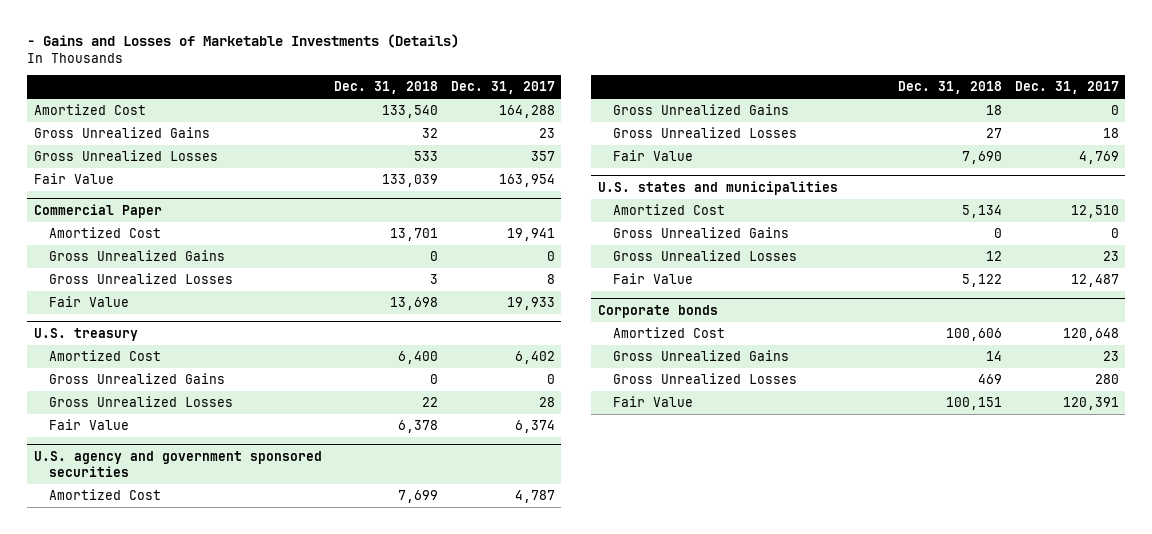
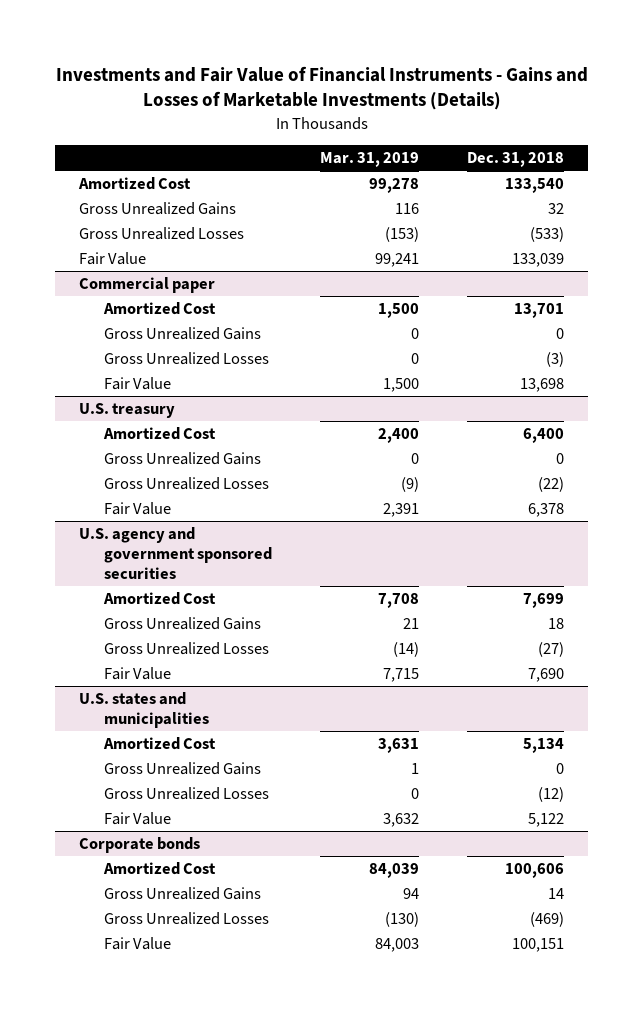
- - Gains and Losses of Marketable Investments (Details)
+ Investments and Fair Value of Financial Instruments - Gains and Losses of Marketable Investments (Details)
- | Dec. 31, 2018 | Dec. 31, 2017
+ | Mar. 31, 2019 | Dec. 31, 2018
- Gross Unrealized Losses | 533 | 357
+ Gross Unrealized Losses | (153) | (533)
- Commercial Paper
+ Commercial paper
- Gross Unrealized Losses | 3 | 8
+ Gross Unrealized Losses | 0 | (3)
@ U.S. treasury
- Gross Unrealized Losses | 22 | 28
+ Gross Unrealized Losses | (9) | (22)
@ U.S. agency and government sponsored securities
- Gross Unrealized Losses | 27 | 18
+ Gross Unrealized Losses | (14) | (27)
@ U.S. states and municipalities
- Gross Unrealized Losses | 12 | 23
+ Gross Unrealized Losses | 0 | (12)
@ Corporate bonds
- Gross Unrealized Losses | 469 | 280
+ Gross Unrealized Losses | (130) | (469)

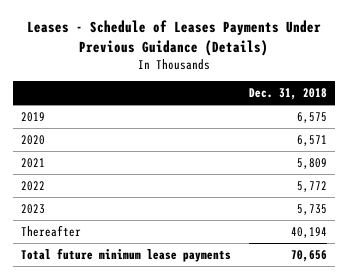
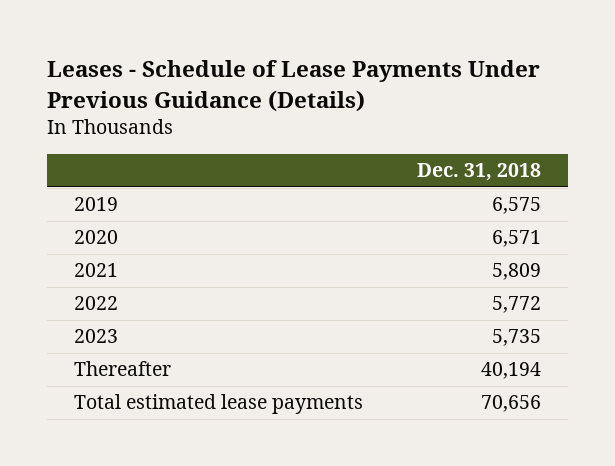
- Leases - Schedule of Leases Payments Under Previous Guidance (Details)
+ Leases - Schedule of Lease Payments Under Previous Guidance (Details)
- Total future minimum lease payments | 70,656
+ Total estimated lease payments | 70,656

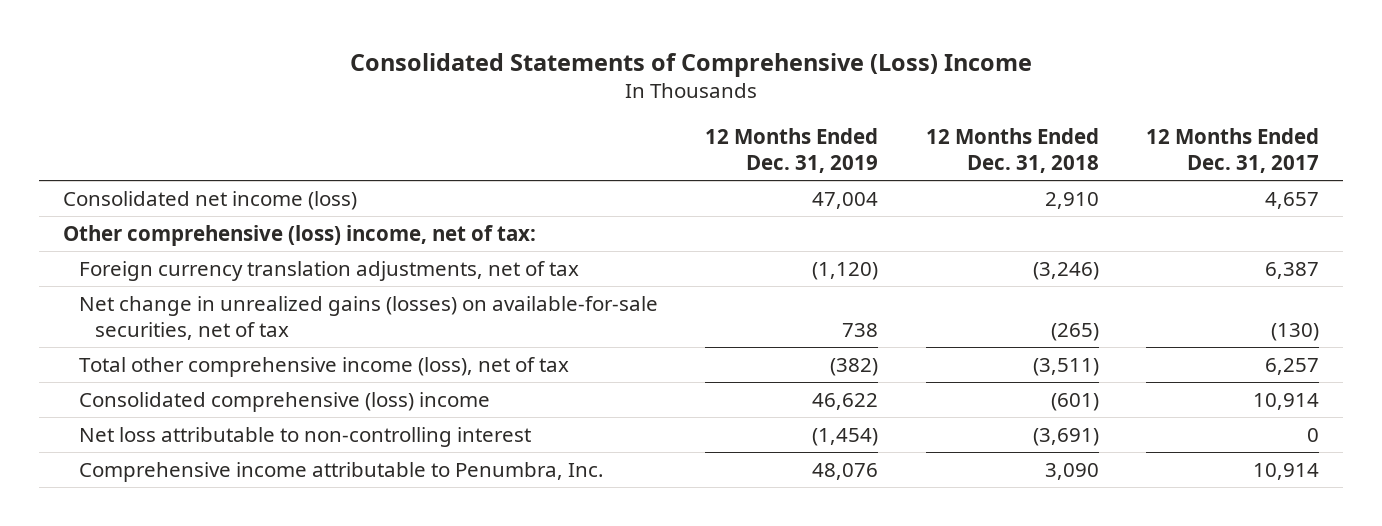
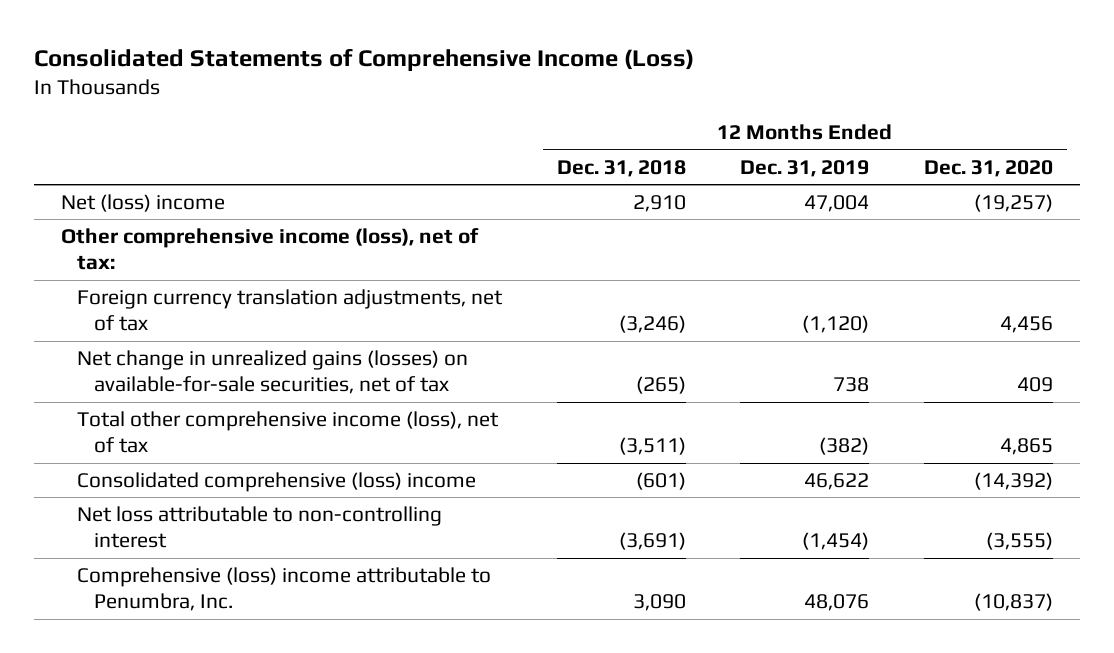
- Consolidated Statements of Comprehensive (Loss) Income
+ Consolidated Statements of Comprehensive Income (Loss)
- | 12 Months Ended Dec. 31, 2019 | 12 Months Ended Dec. 31, 2018 | 12 Months Ended Dec. 31, 2017
+ | 12 Months Ended Dec. 31, 2018 | 12 Months Ended Dec. 31, 2019 | 12 Months Ended Dec. 31, 2020
- Consolidated net income (loss) | 47,004 | 2,910 | 4,657
- Other comprehensive (loss) income, net of tax:
+ Net (loss) income | 2,910 | 47,004 | (19,257)
+ Other comprehensive income (loss), net of tax:
- Comprehensive income attributable to Penumbra, Inc. | 48,076 | 3,090 | 10,914
+ Comprehensive (loss) income attributable to Penumbra, Inc. | 3,090 | 48,076 | (10,837)

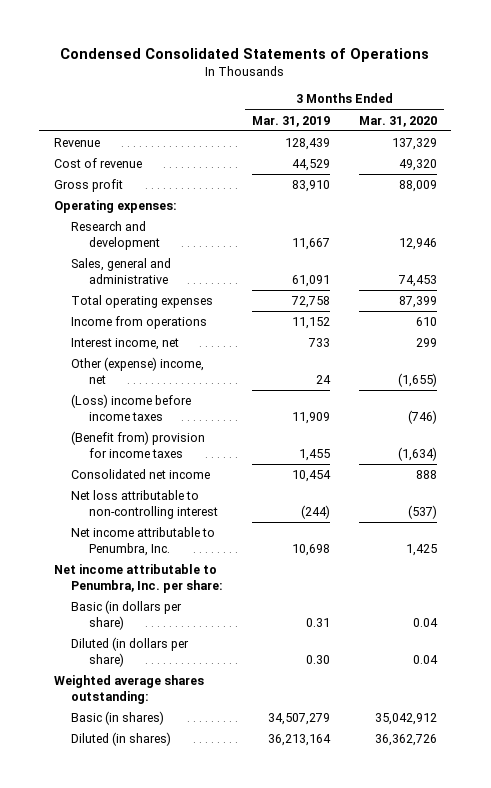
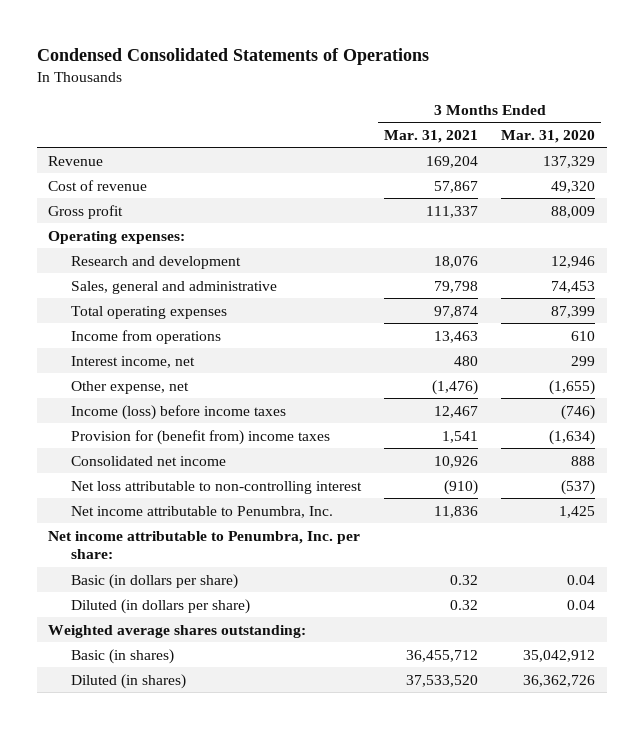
- | 3 Months Ended Mar. 31, 2019 | 3 Months Ended Mar. 31, 2020
+ | 3 Months Ended Mar. 31, 2021 | 3 Months Ended Mar. 31, 2020
- Other (expense) income, net | 24 | (1,655)
- (Loss) income before income taxes | 11,909 | (746)
- (Benefit from) provision for income taxes | 1,455 | (1,634)
+ Other expense, net | (1,476) | (1,655)
+ Income (loss) before income taxes | 12,467 | (746)
+ Provision for (benefit from) income taxes | 1,541 | (1,634)

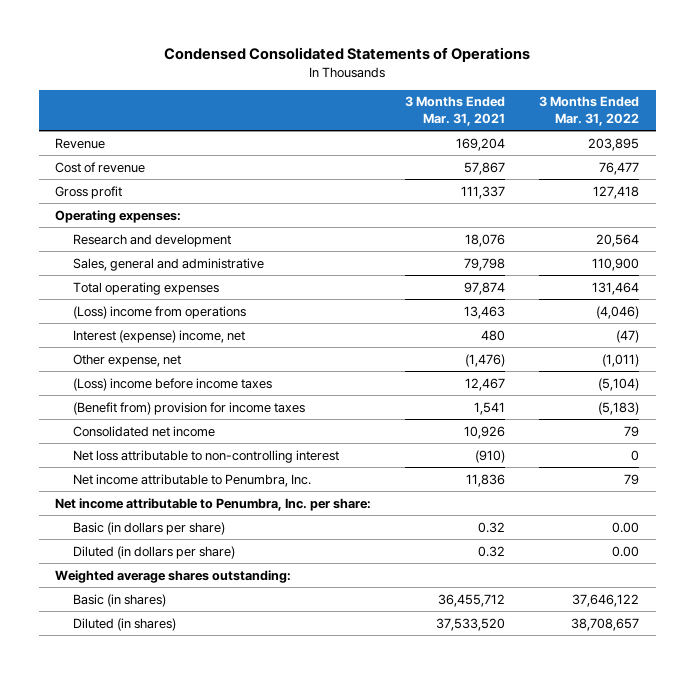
- | 3 Months Ended Mar. 31, 2021 | 3 Months Ended Mar. 31, 2020
+ | 3 Months Ended Mar. 31, 2021 | 3 Months Ended Mar. 31, 2022
- Income from operations | 13,463 | 610
- Interest income, net | 480 | 299
+ (Loss) income from operations | 13,463 | (4,046)
+ Interest (expense) income, net | 480 | (47)
- Income (loss) before income taxes | 12,467 | (746)
- Provision for (benefit from) income taxes | 1,541 | (1,634)
+ (Loss) income before income taxes | 12,467 | (5,104)
+ (Benefit from) provision for income taxes | 1,541 | (5,183)

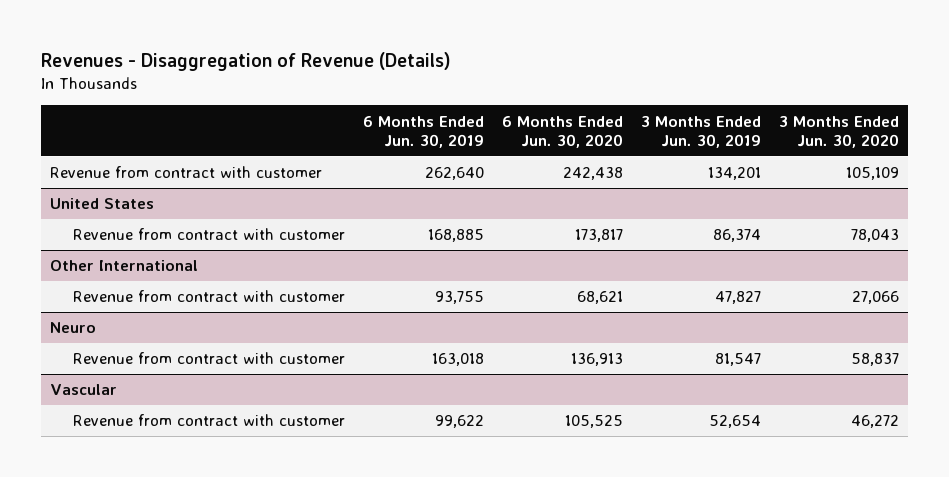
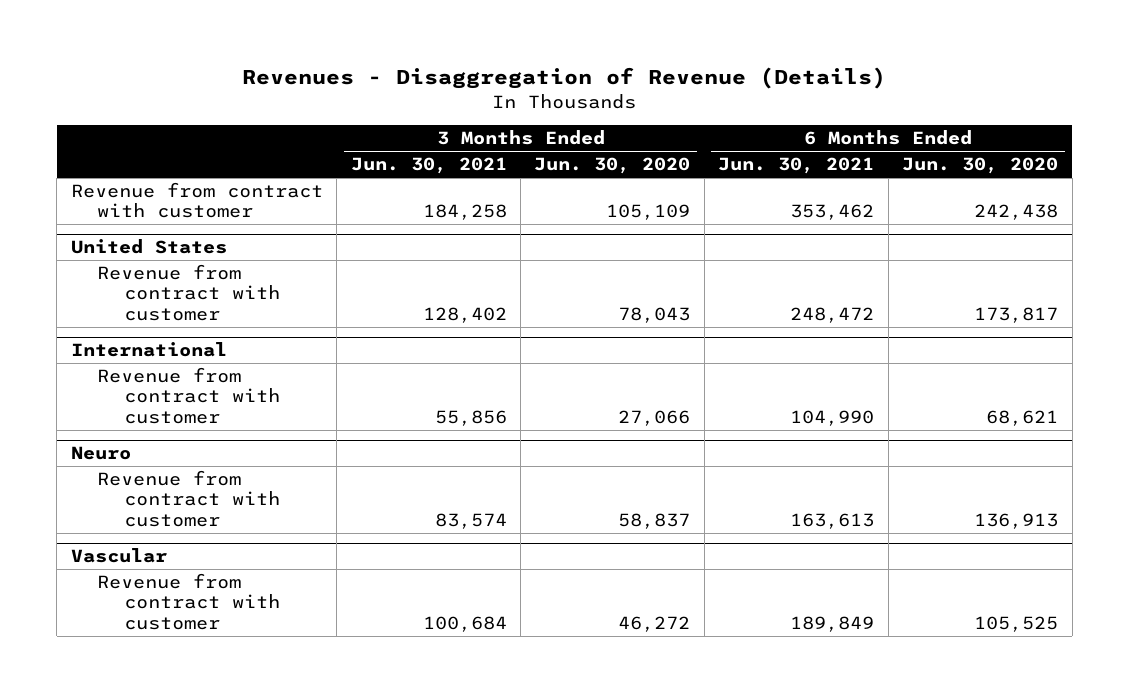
- | 6 Months Ended Jun. 30, 2019 | 6 Months Ended Jun. 30, 2020 | 3 Months Ended Jun. 30, 2019 | 3 Months Ended Jun. 30, 2020
+ | 3 Months Ended Jun. 30, 2021 | 3 Months Ended Jun. 30, 2020 | 6 Months Ended Jun. 30, 2021 | 6 Months Ended Jun. 30, 2020
- Other International
+ International

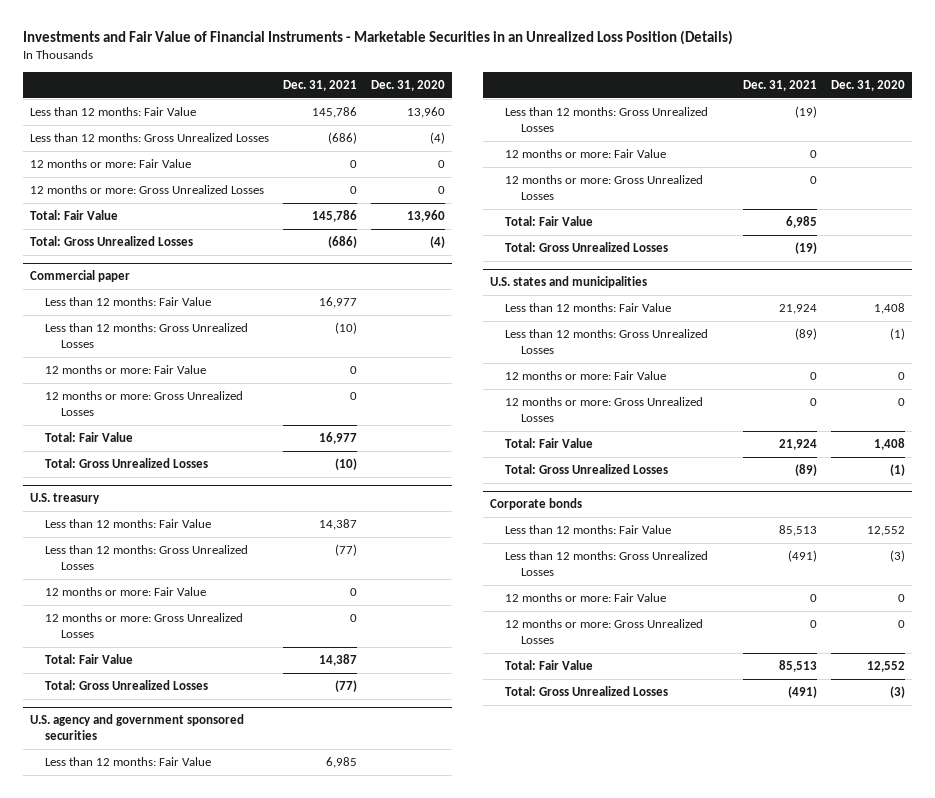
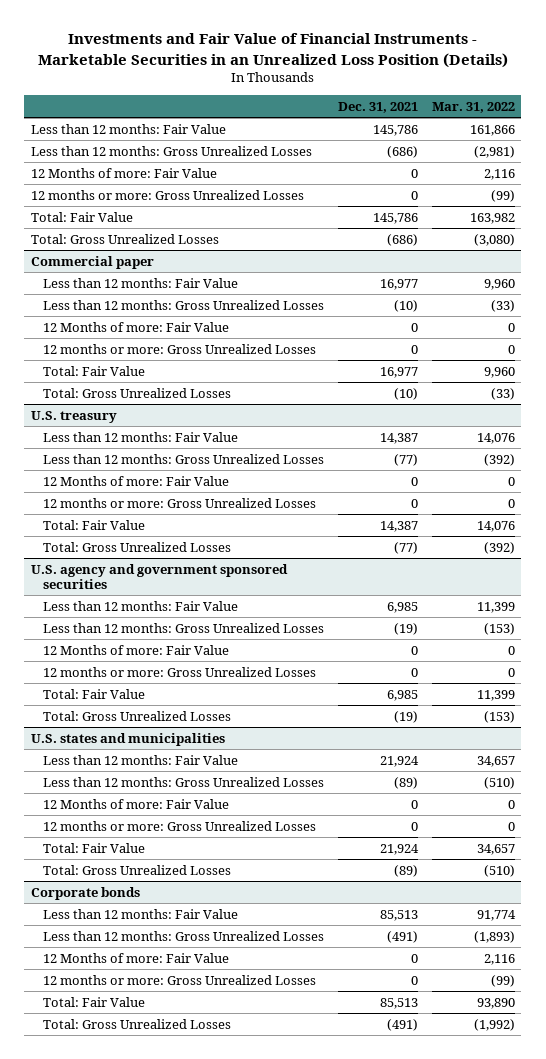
- | Dec. 31, 2021 | Dec. 31, 2020
+ | Dec. 31, 2021 | Mar. 31, 2022
- 12 months or more: Fair Value | 0 | 0
+ 12 Months of more: Fair Value | 0 | 2,116
@ Commercial paper
- 12 months or more: Fair Value | 0 |
+ 12 Months of more: Fair Value | 0 | 0
@ U.S. treasury
- 12 months or more: Fair Value | 0 |
+ 12 Months of more: Fair Value | 0 | 0
@ U.S. agency and government sponsored securities
- 12 months or more: Fair Value | 0 |
+ 12 Months of more: Fair Value | 0 | 0
@ U.S. states and municipalities
- 12 months or more: Fair Value | 0 | 0
+ 12 Months of more: Fair Value | 0 | 0
@ Corporate bonds
- 12 months or more: Fair Value | 0 | 0
+ 12 Months of more: Fair Value | 0 | 2,116

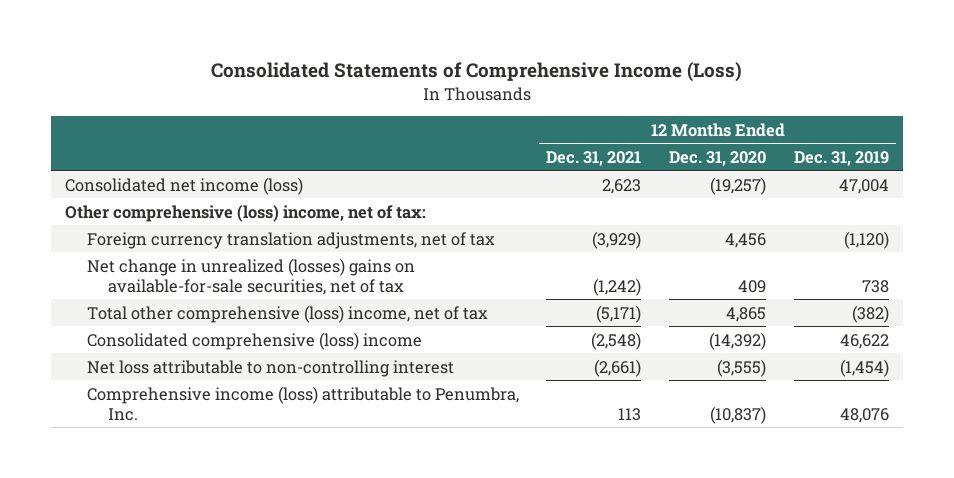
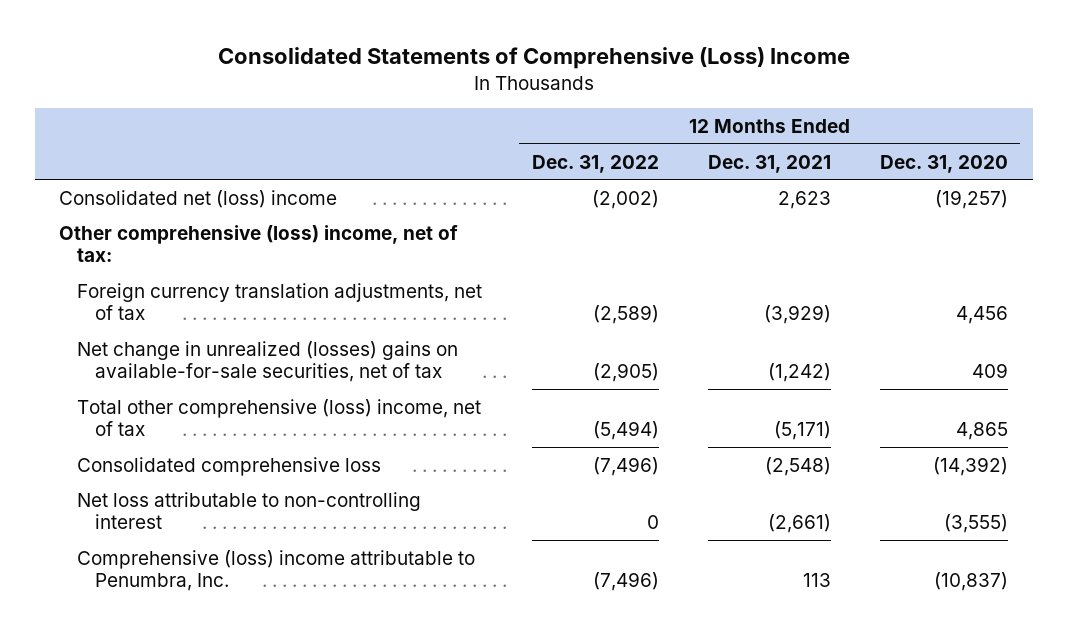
- Consolidated Statements of Comprehensive Income (Loss)
+ Consolidated Statements of Comprehensive (Loss) Income
- | 12 Months Ended Dec. 31, 2021 | 12 Months Ended Dec. 31, 2020 | 12 Months Ended Dec. 31, 2019
+ | 12 Months Ended Dec. 31, 2022 | 12 Months Ended Dec. 31, 2021 | 12 Months Ended Dec. 31, 2020
- Consolidated net income (loss) | 2,623 | (19,257) | 47,004
+ Consolidated net (loss) income | (2,002) | 2,623 | (19,257)
- Consolidated comprehensive (loss) income | (2,548) | (14,392) | 46,622
+ Consolidated comprehensive loss | (7,496) | (2,548) | (14,392)
- Comprehensive income (loss) attributable to Penumbra, Inc. | 113 | (10,837) | 48,076
+ Comprehensive (loss) income attributable to Penumbra, Inc. | (7,496) | 113 | (10,837)

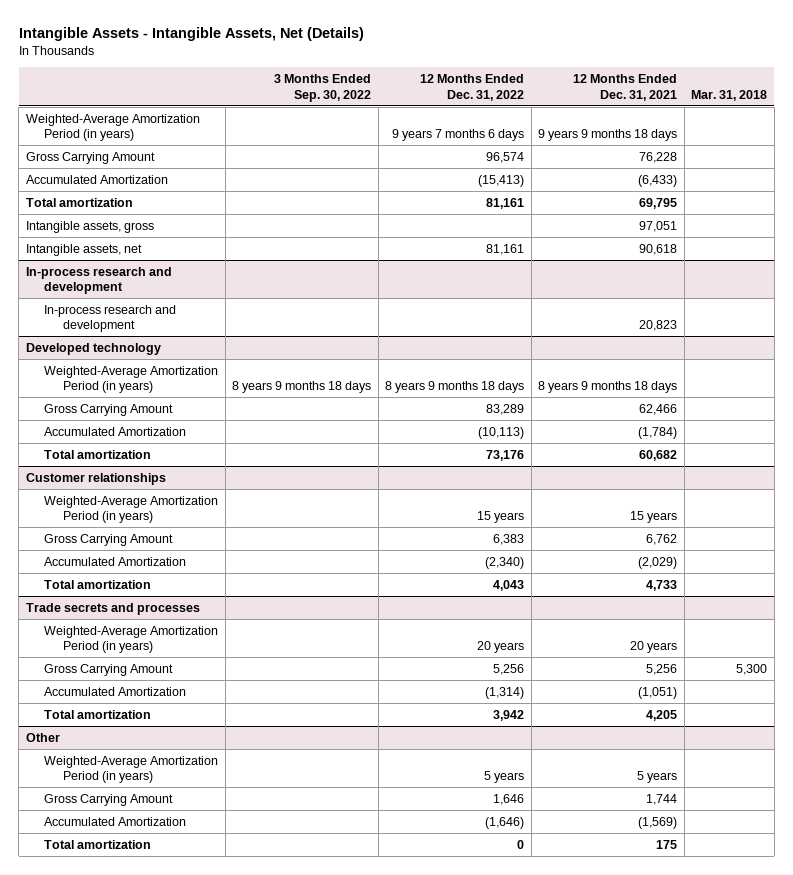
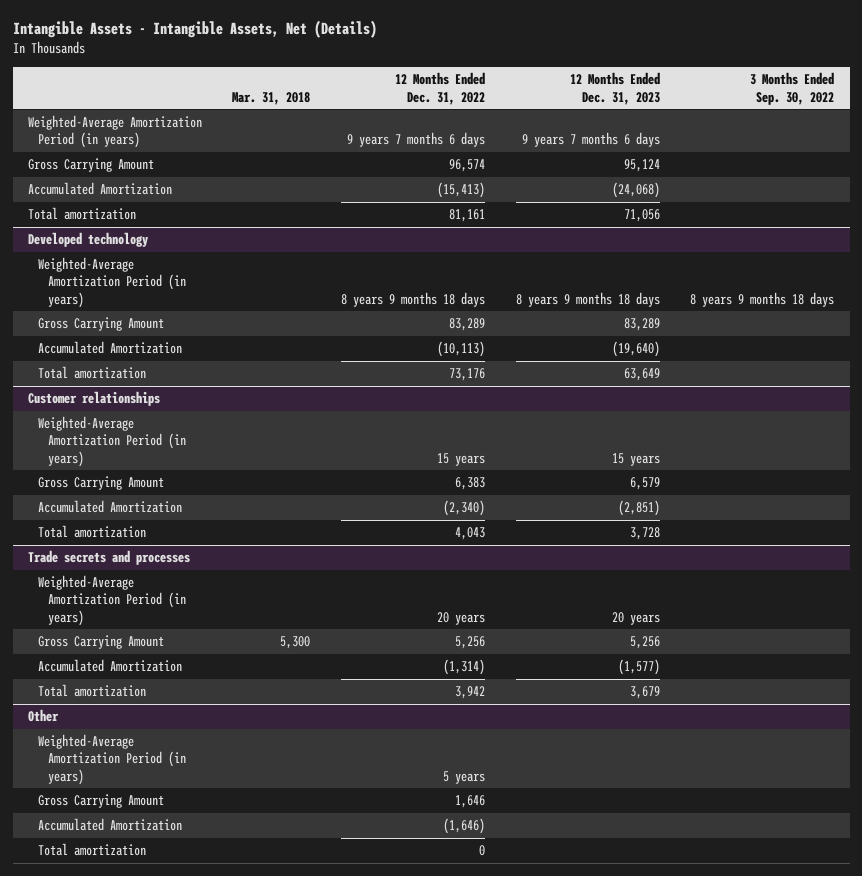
- | 3 Months Ended Sep. 30, 2022 | 12 Months Ended Dec. 31, 2022 | 12 Months Ended Dec. 31, 2021 | Mar. 31, 2018
+ | Mar. 31, 2018 | 12 Months Ended Dec. 31, 2022 | 12 Months Ended Dec. 31, 2023 | 3 Months Ended Sep. 30, 2022
- Intangible assets, gross | | | 97,051 |
- Intangible assets, net | | 81,161 | 90,618 |
- In-process research and development
- In-process research and development | | | 20,823 |

